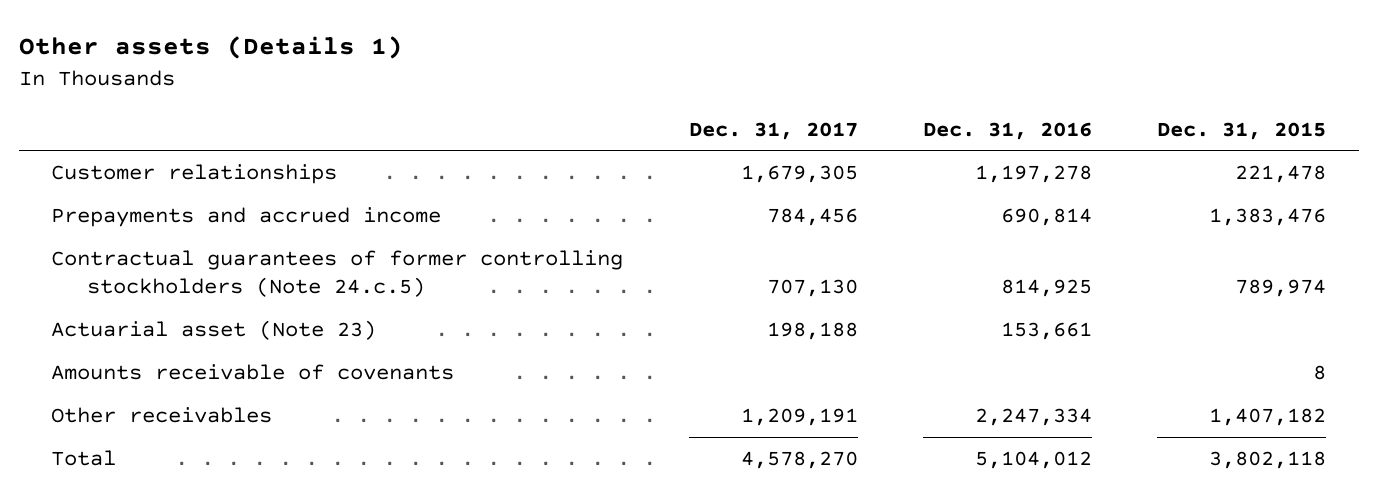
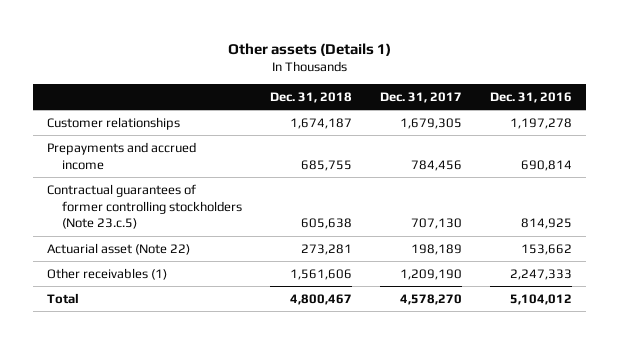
- | Dec. 31, 2017 | Dec. 31, 2016 | Dec. 31, 2015
+ | Dec. 31, 2018 | Dec. 31, 2017 | Dec. 31, 2016
- Contractual guarantees of former controlling stockholders (Note 24.c.5) | 707,130 | 814,925 | 789,974
- Actuarial asset (Note 23) | 198,188 | 153,661 |
- Amounts receivable of covenants | | | 8
- Other receivables | 1,209,191 | 2,247,334 | 1,407,182
+ Contractual guarantees of former controlling stockholders (Note 23.c.5) | 605,638 | 707,130 | 814,925
+ Actuarial asset (Note 22) | 273,281 | 198,189 | 153,662
+ Other receivables (1) | 1,561,606 | 1,209,190 | 2,247,333

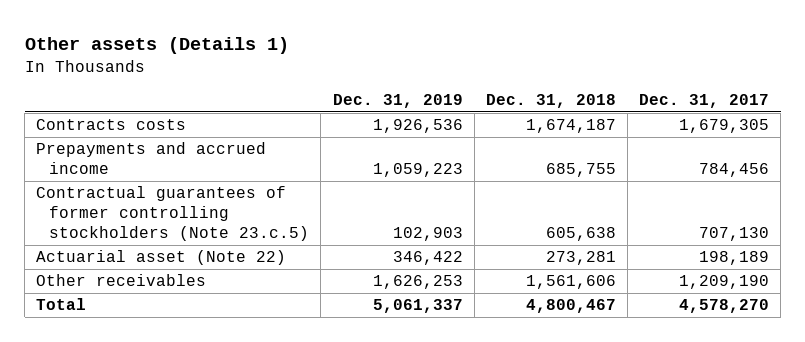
- | Dec. 31, 2018 | Dec. 31, 2017 | Dec. 31, 2016
+ | Dec. 31, 2019 | Dec. 31, 2018 | Dec. 31, 2017
- Customer relationships | 1,674,187 | 1,679,305 | 1,197,278
+ Contracts costs | 1,926,536 | 1,674,187 | 1,679,305
- Other receivables (1) | 1,561,606 | 1,209,190 | 2,247,333
+ Other receivables | 1,626,253 | 1,561,606 | 1,209,190

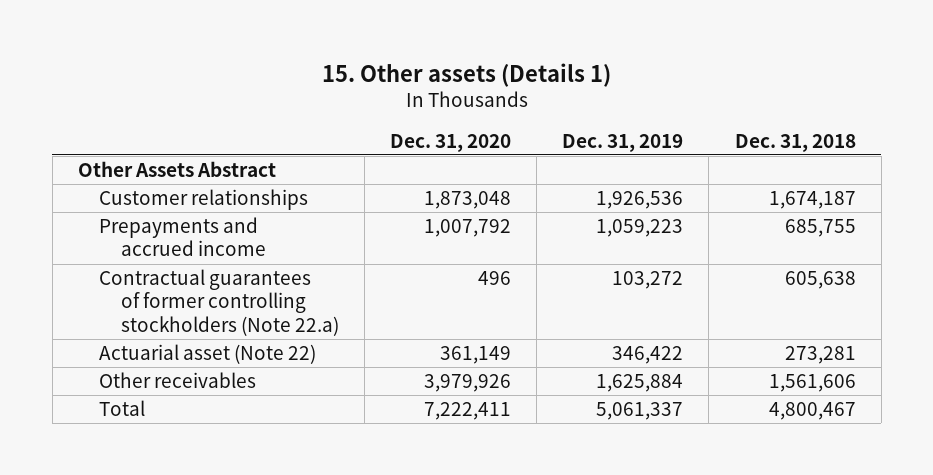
- Other assets (Details 1)
+ 15. Other assets (Details 1)
- | Dec. 31, 2019 | Dec. 31, 2018 | Dec. 31, 2017
+ | Dec. 31, 2020 | Dec. 31, 2019 | Dec. 31, 2018
- Contracts costs | 1,926,536 | 1,674,187 | 1,679,305
+ Other Assets Abstract
+ Customer relationships | 1,873,048 | 1,926,536 | 1,674,187
- Contractual guarantees of former controlling stockholders (Note 23.c.5) | 102,903 | 605,638 | 707,130
+ Contractual guarantees of former controlling stockholders (Note 22.a) | 496 | 103,272 | 605,638
- Other receivables | 1,626,253 | 1,561,606 | 1,209,190
+ Other receivables | 3,979,926 | 1,625,884 | 1,561,606

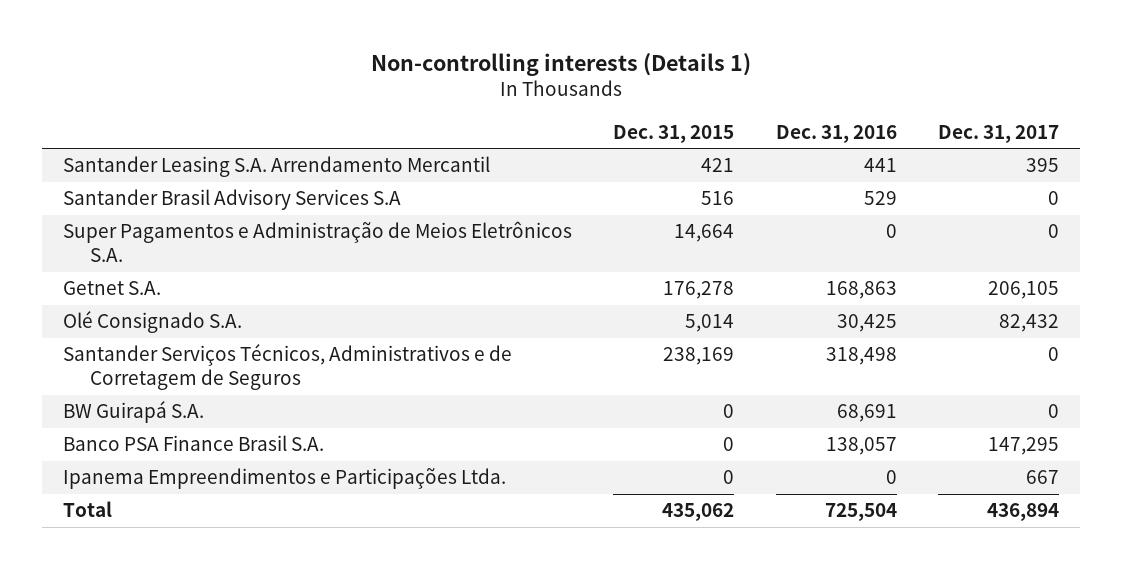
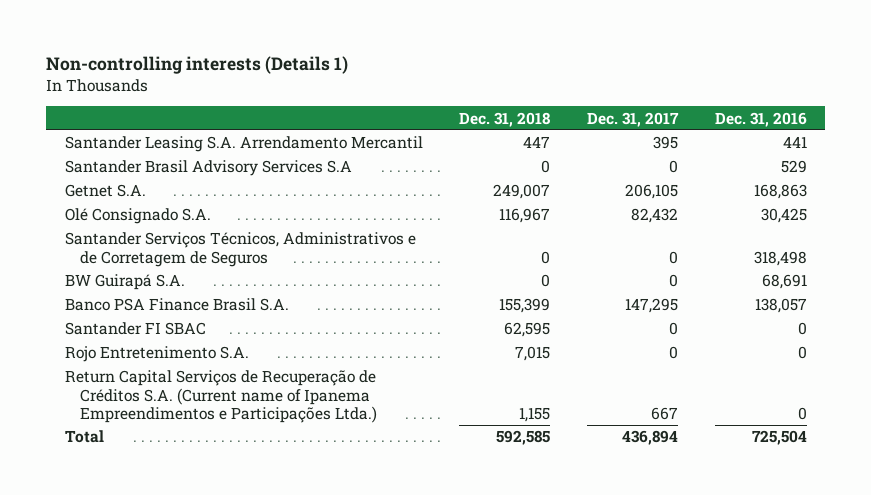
- | Dec. 31, 2015 | Dec. 31, 2016 | Dec. 31, 2017
+ | Dec. 31, 2018 | Dec. 31, 2017 | Dec. 31, 2016
- Super Pagamentos e Administração de Meios Eletrônicos S.A. | 14,664 | 0 | 0
- Ipanema Empreendimentos e Participações Ltda. | 0 | 0 | 667
+ Santander FI SBAC | 62,595 | 0 | 0
+ Rojo Entretenimento S.A. | 7,015 | 0 | 0
+ Return Capital Serviços de Recuperação de Créditos S.A. (Current name of Ipanema Empreendimentos e Participações Ltda.) | 1,155 | 667 | 0

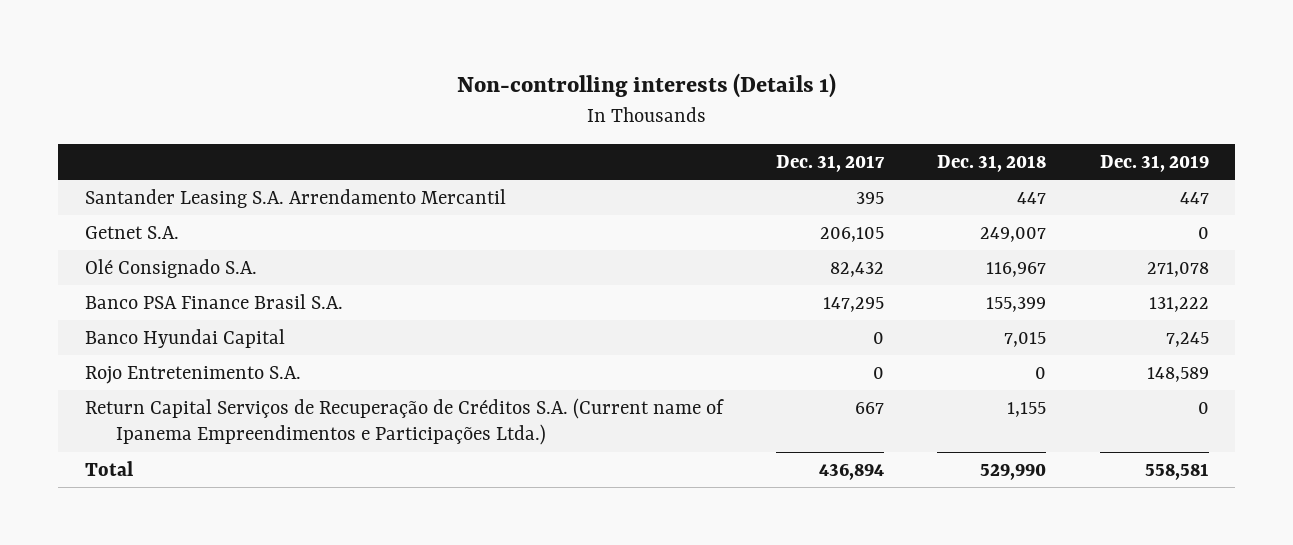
- | Dec. 31, 2018 | Dec. 31, 2017 | Dec. 31, 2016
+ | Dec. 31, 2017 | Dec. 31, 2018 | Dec. 31, 2019
- Santander Brasil Advisory Services S.A | 0 | 0 | 529
- Santander Serviços Técnicos, Administrativos e de Corretagem de Seguros | 0 | 0 | 318,498
- BW Guirapá S.A. | 0 | 0 | 68,691
- Santander FI SBAC | 62,595 | 0 | 0
- Rojo Entretenimento S.A. | 7,015 | 0 | 0
+ Banco Hyundai Capital | 0 | 7,015 | 7,245
+ Rojo Entretenimento S.A. | 0 | 0 | 148,589
- Total | 592,585 | 436,894 | 725,504
+ Total | 436,894 | 529,990 | 558,581

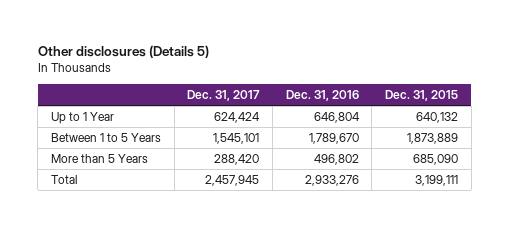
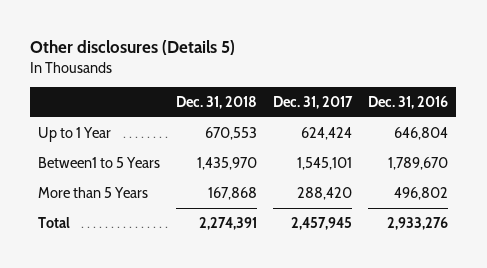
- | Dec. 31, 2017 | Dec. 31, 2016 | Dec. 31, 2015
+ | Dec. 31, 2018 | Dec. 31, 2017 | Dec. 31, 2016
- Between 1 to 5 Years | 1,545,101 | 1,789,670 | 1,873,889
+ Between1 to 5 Years | 1,435,970 | 1,545,101 | 1,789,670

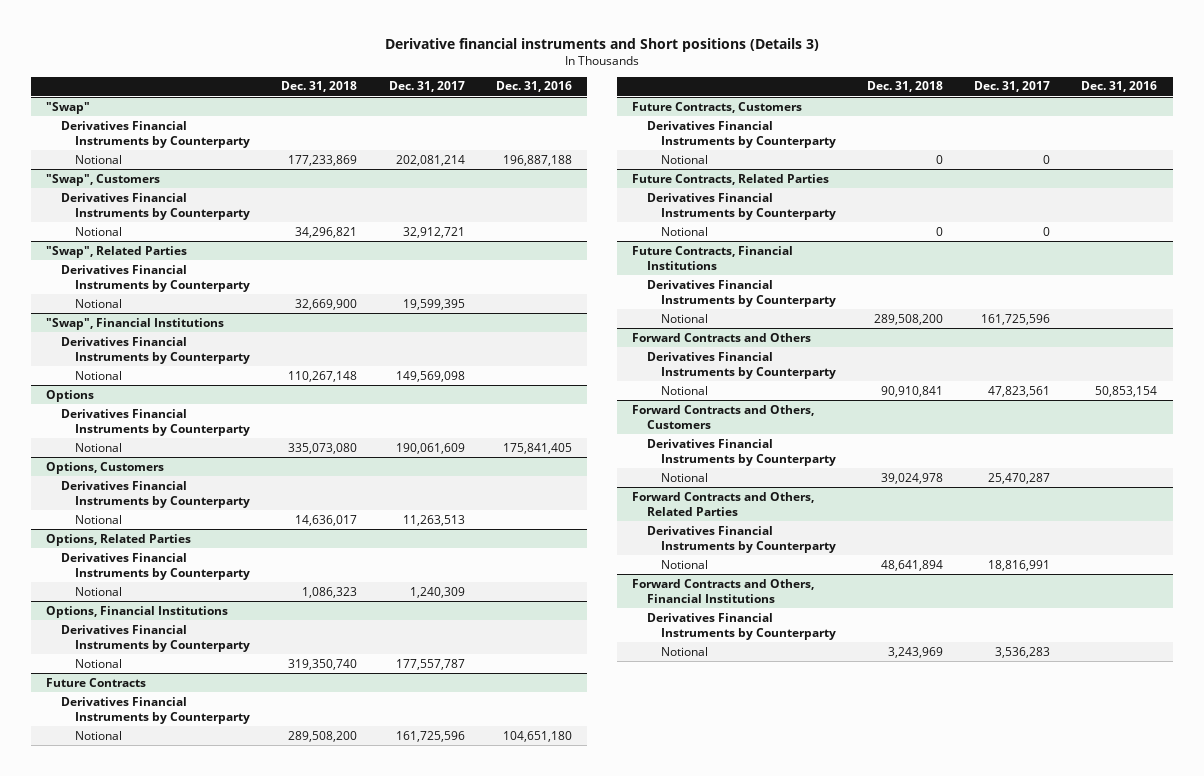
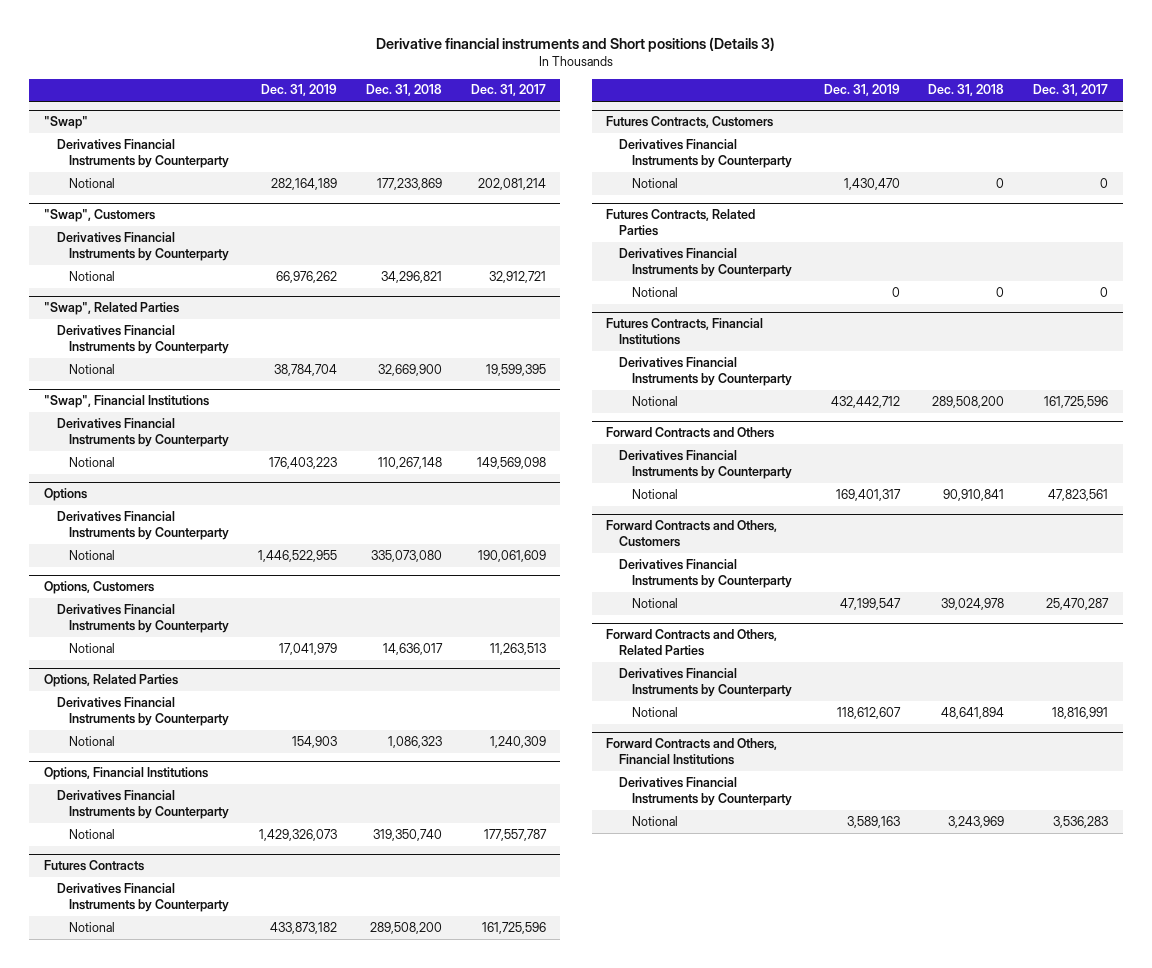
- | Dec. 31, 2018 | Dec. 31, 2017 | Dec. 31, 2016
+ | Dec. 31, 2019 | Dec. 31, 2018 | Dec. 31, 2017
- Future Contracts
+ Futures Contracts
- Future Contracts, Customers
+ Futures Contracts, Customers
- Future Contracts, Related Parties
+ Futures Contracts, Related Parties
- Future Contracts, Financial Institutions
+ Futures Contracts, Financial Institutions

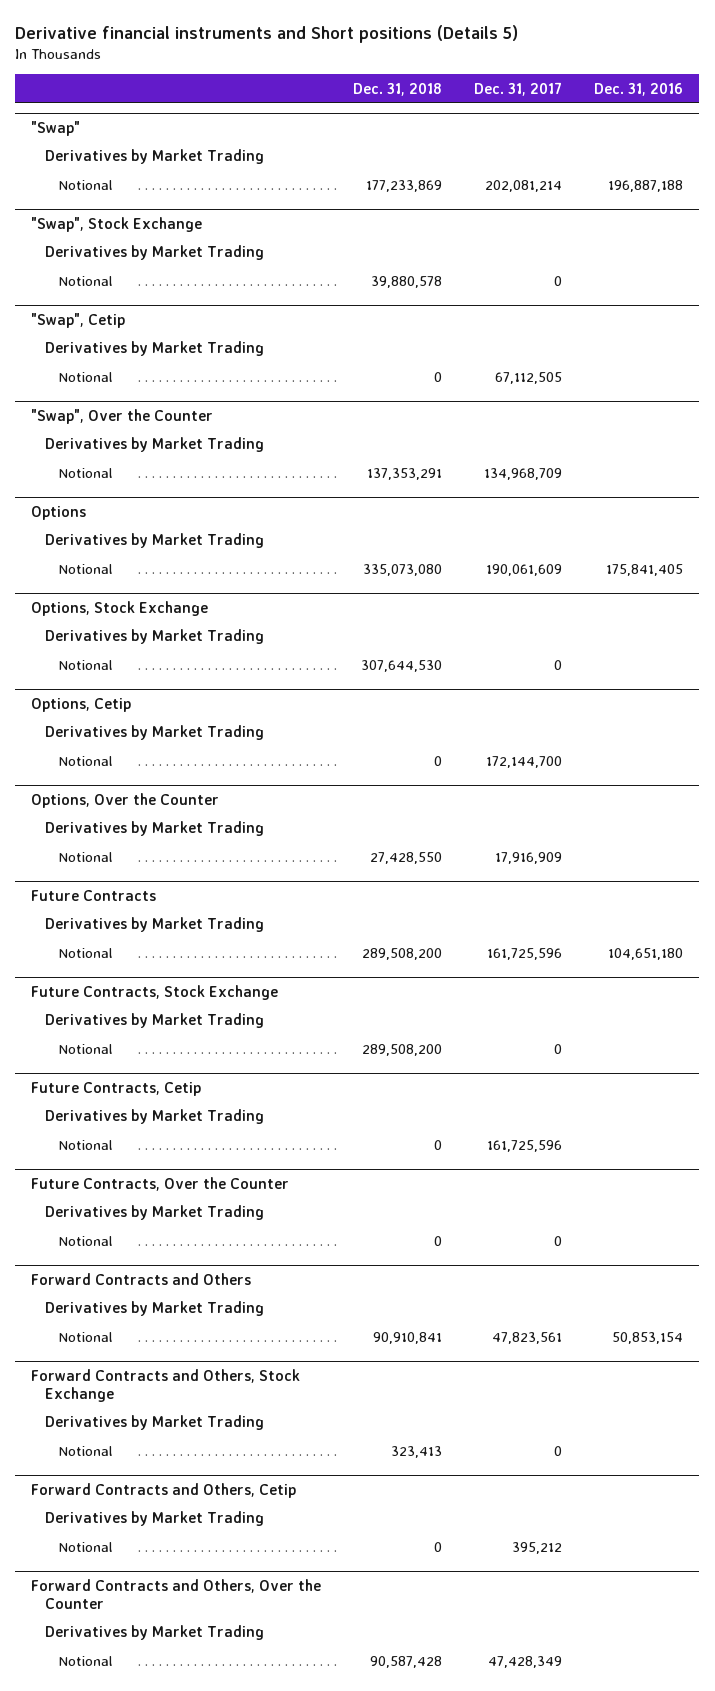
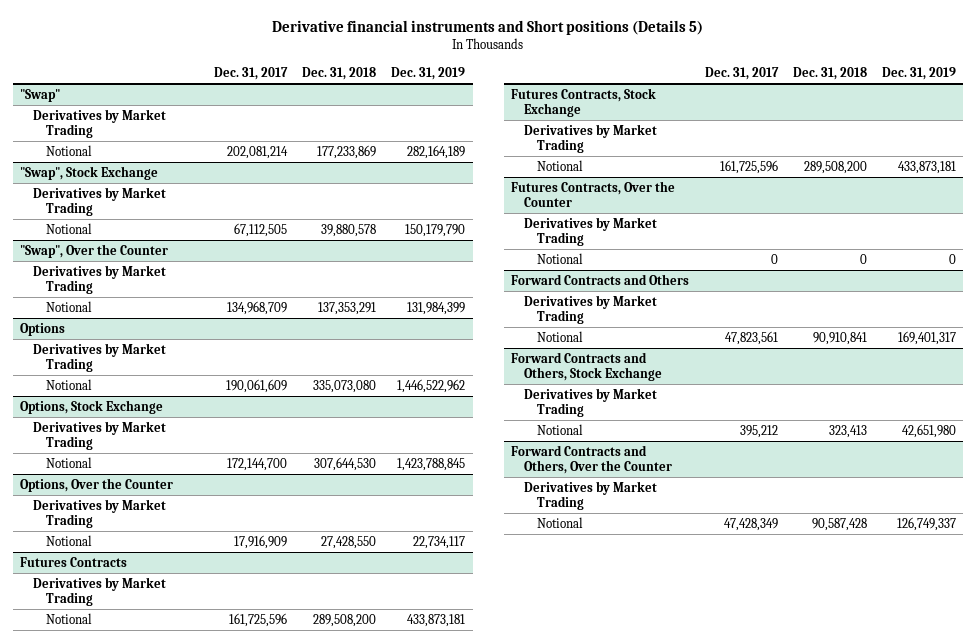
- | Dec. 31, 2018 | Dec. 31, 2017 | Dec. 31, 2016
+ | Dec. 31, 2017 | Dec. 31, 2018 | Dec. 31, 2019
@ "Swap", Stock Exchange
- Notional | 39,880,578 | 0 |
- "Swap", Cetip
- Derivatives by Market Trading
- Notional | 0 | 67,112,505 |
@ "Swap", Stock Exchange
+ Notional | 67,112,505 | 39,880,578 | 150,179,790
@ Options, Stock Exchange
- Notional | 307,644,530 | 0 |
- Options, Cetip
- Derivatives by Market Trading
- Notional | 0 | 172,144,700 |
@ Options, Stock Exchange
+ Notional | 172,144,700 | 307,644,530 | 1,423,788,845
- Future Contracts
+ Futures Contracts
- Future Contracts, Stock Exchange
- Derivatives by Market Trading
- Notional | 289,508,200 | 0 |
- Future Contracts, Cetip
+ Futures Contracts, Stock Exchange
- Notional | 0 | 161,725,596 |
- Future Contracts, Over the Counter
+ Notional | 161,725,596 | 289,508,200 | 433,873,181
+ Futures Contracts, Over the Counter
@ Forward Contracts and Others, Stock Exchange
- Notional | 323,413 | 0 |
- Forward Contracts and Others, Cetip
- Derivatives by Market Trading
- Notional | 0 | 395,212 |
@ Forward Contracts and Others, Stock Exchange
+ Notional | 395,212 | 323,413 | 42,651,980

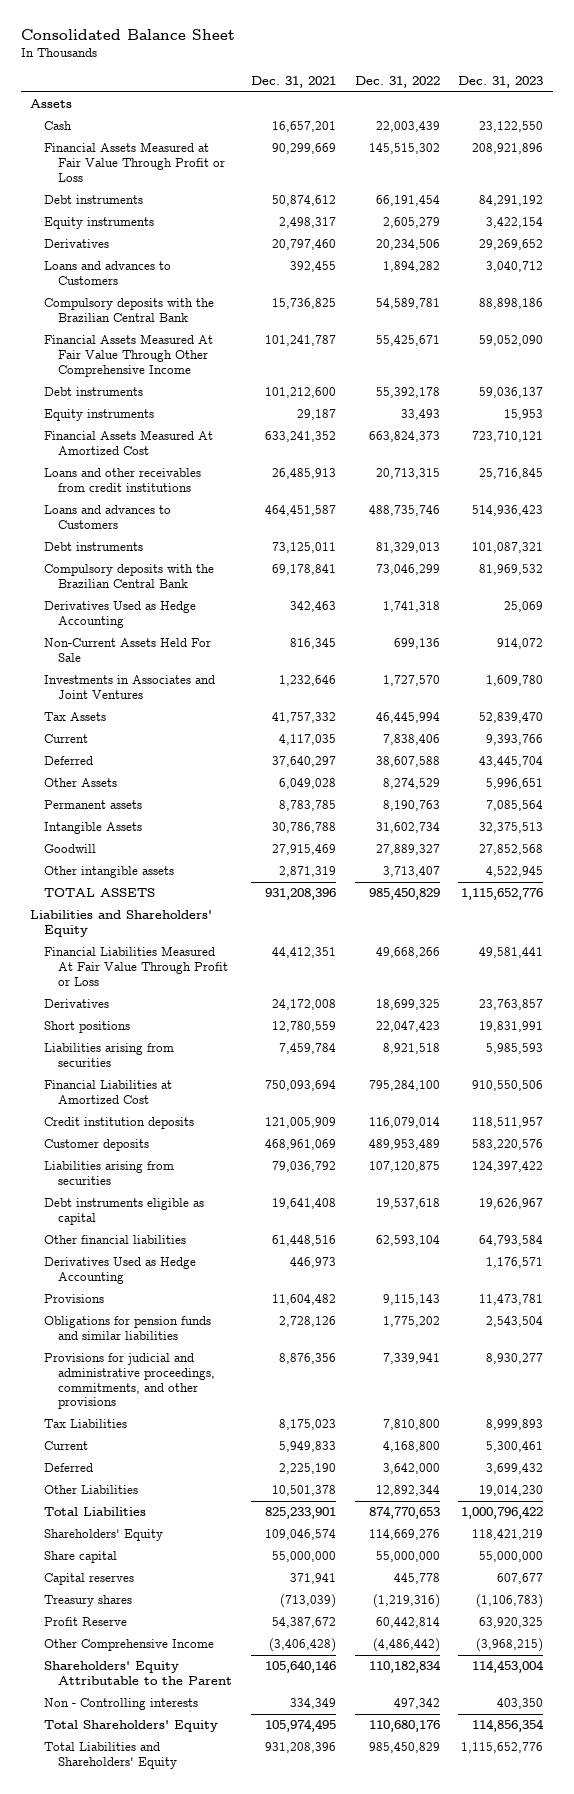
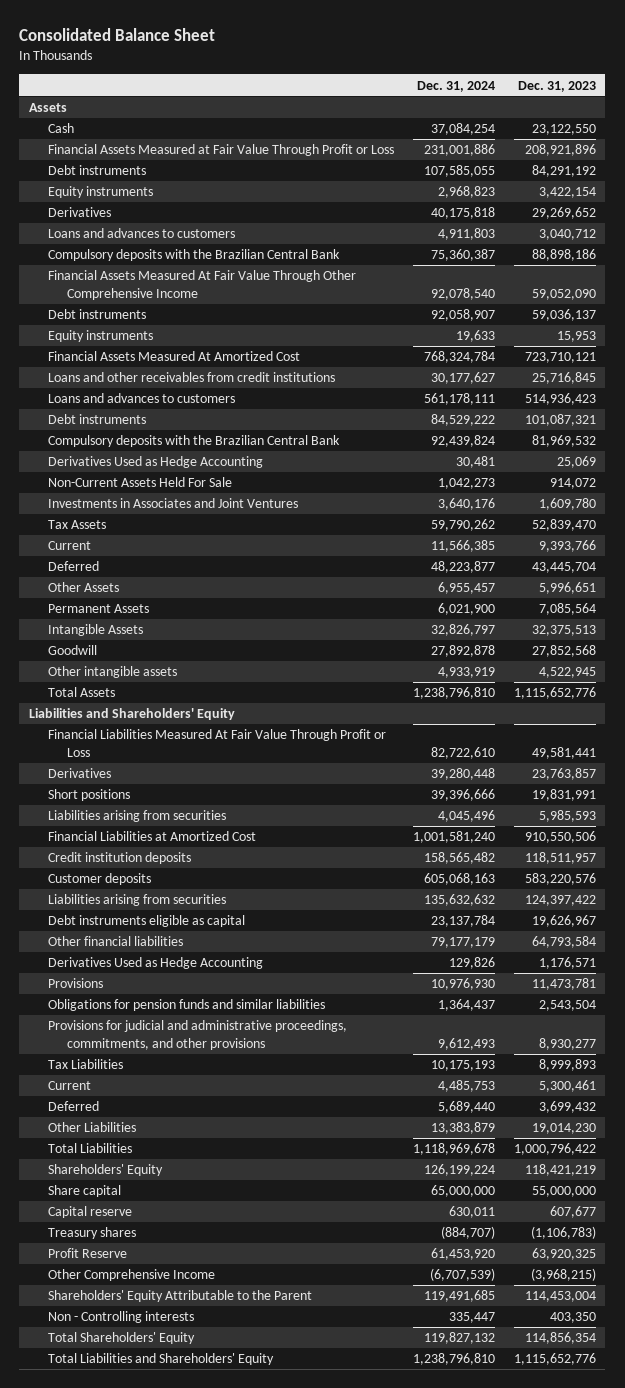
- | Dec. 31, 2021 | Dec. 31, 2022 | Dec. 31, 2023
+ | Dec. 31, 2024 | Dec. 31, 2023
- Loans and advances to Customers | 392,455 | 1,894,282 | 3,040,712
+ Loans and advances to customers | 4,911,803 | 3,040,712
- Loans and advances to Customers | 464,451,587 | 488,735,746 | 514,936,423
+ Loans and advances to customers | 561,178,111 | 514,936,423
- Permanent assets | 8,783,785 | 8,190,763 | 7,085,564
+ Permanent Assets | 6,021,900 | 7,085,564
- TOTAL ASSETS | 931,208,396 | 985,450,829 | 1,115,652,776
+ Total Assets | 1,238,796,810 | 1,115,652,776
- Capital reserves | 371,941 | 445,778 | 607,677
+ Capital reserve | 630,011 | 607,677

